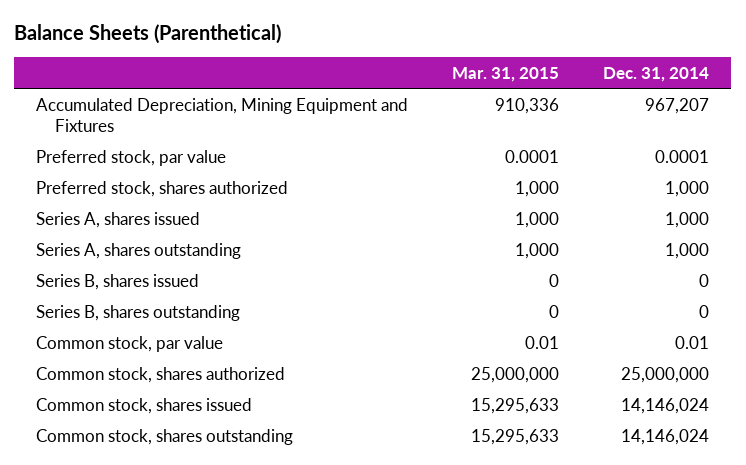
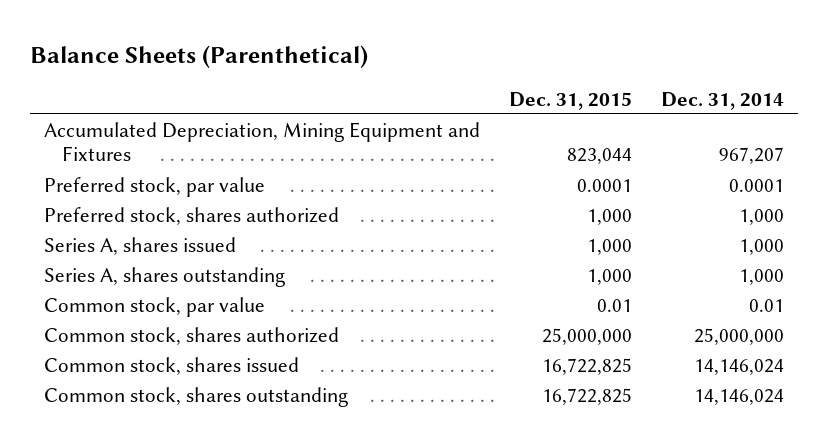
- | Mar. 31, 2015 | Dec. 31, 2014
+ | Dec. 31, 2015 | Dec. 31, 2014
- Series B, shares issued | 0 | 0
- Series B, shares outstanding | 0 | 0

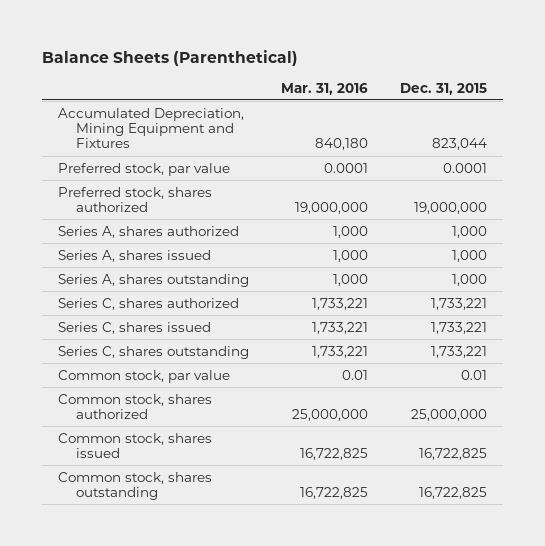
- | Dec. 31, 2015 | Dec. 31, 2014
+ | Mar. 31, 2016 | Dec. 31, 2015
- Preferred stock, shares authorized | 1,000 | 1,000
+ Preferred stock, shares authorized | 19,000,000 | 19,000,000
+ Series A, shares authorized | 1,000 | 1,000
+ Series C, shares authorized | 1,733,221 | 1,733,221
+ Series C, shares issued | 1,733,221 | 1,733,221
+ Series C, shares outstanding | 1,733,221 | 1,733,221

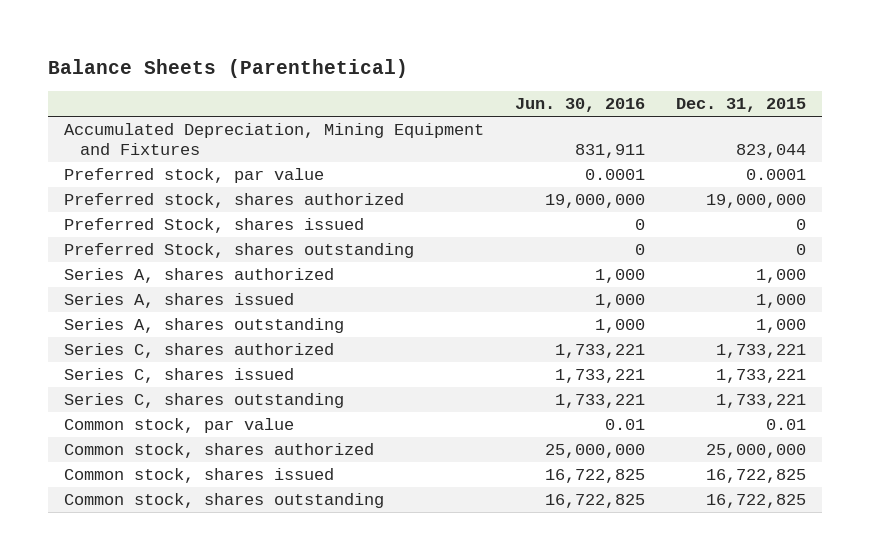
- | Mar. 31, 2016 | Dec. 31, 2015
+ | Jun. 30, 2016 | Dec. 31, 2015
+ Preferred Stock, shares issued | 0 | 0
+ Preferred Stock, shares outstanding | 0 | 0

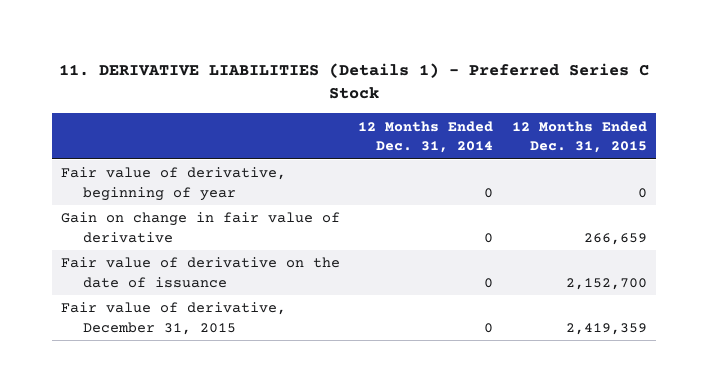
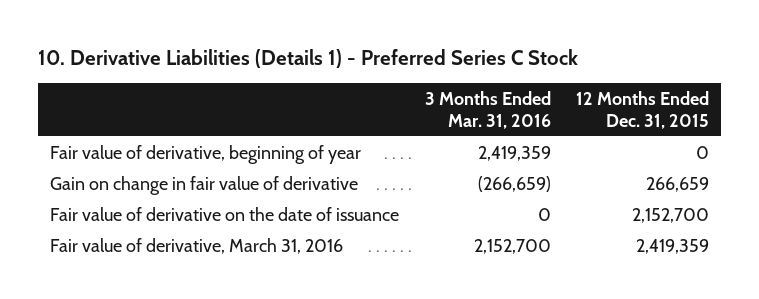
- 11. DERIVATIVE LIABILITIES (Details 1) - Preferred Series C Stock
+ 10. Derivative Liabilities (Details 1) - Preferred Series C Stock
- | 12 Months Ended Dec. 31, 2014 | 12 Months Ended Dec. 31, 2015
+ | 3 Months Ended Mar. 31, 2016 | 12 Months Ended Dec. 31, 2015
- Fair value of derivative, December 31, 2015 | 0 | 2,419,359
+ Fair value of derivative, March 31, 2016 | 2,152,700 | 2,419,359

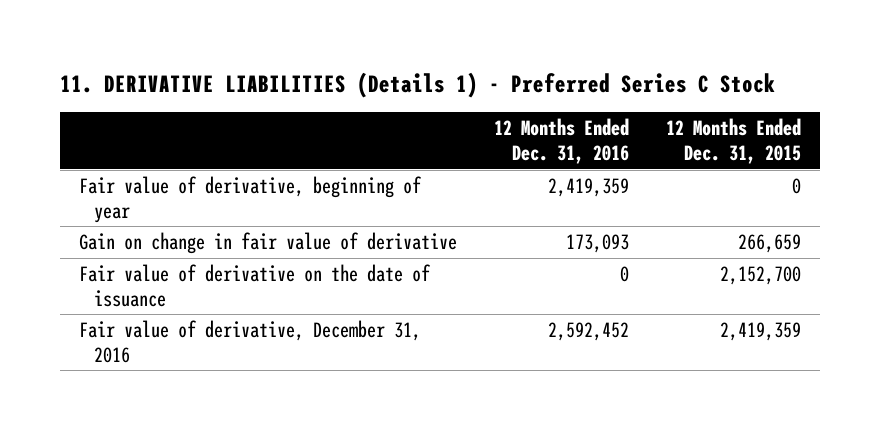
- 10. Derivative Liabilities (Details 1) - Preferred Series C Stock
+ 11. DERIVATIVE LIABILITIES (Details 1) - Preferred Series C Stock
- | 3 Months Ended Mar. 31, 2016 | 12 Months Ended Dec. 31, 2015
+ | 12 Months Ended Dec. 31, 2016 | 12 Months Ended Dec. 31, 2015
- Fair value of derivative, March 31, 2016 | 2,152,700 | 2,419,359
+ Fair value of derivative, December 31, 2016 | 2,592,452 | 2,419,359

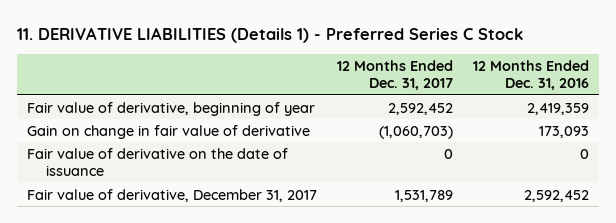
- | 12 Months Ended Dec. 31, 2016 | 12 Months Ended Dec. 31, 2015
+ | 12 Months Ended Dec. 31, 2017 | 12 Months Ended Dec. 31, 2016
- Fair value of derivative, December 31, 2016 | 2,592,452 | 2,419,359
+ Fair value of derivative, December 31, 2017 | 1,531,789 | 2,592,452

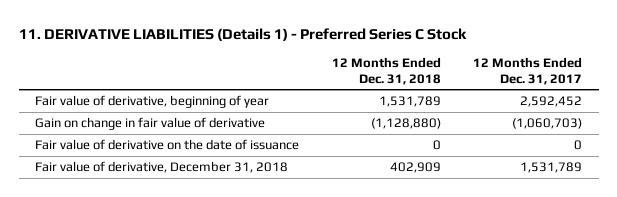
- | 12 Months Ended Dec. 31, 2017 | 12 Months Ended Dec. 31, 2016
+ | 12 Months Ended Dec. 31, 2018 | 12 Months Ended Dec. 31, 2017
- Fair value of derivative, December 31, 2017 | 1,531,789 | 2,592,452
+ Fair value of derivative, December 31, 2018 | 402,909 | 1,531,789

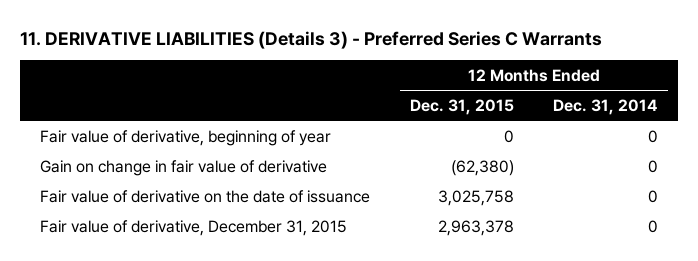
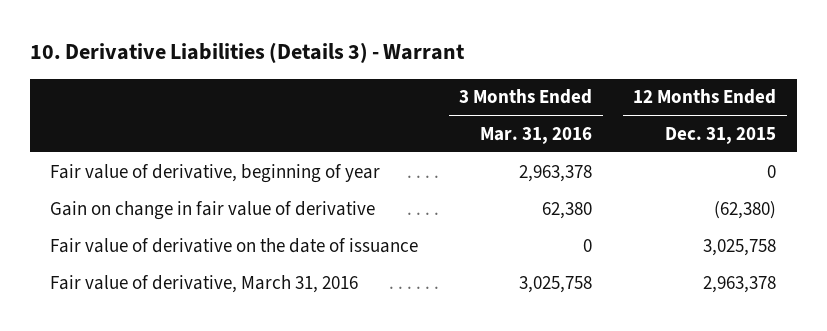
- 11. DERIVATIVE LIABILITIES (Details 3) - Preferred Series C Warrants
+ 10. Derivative Liabilities (Details 3) - Warrant
- | 12 Months Ended Dec. 31, 2015 | 12 Months Ended Dec. 31, 2014
+ | 3 Months Ended Mar. 31, 2016 | 12 Months Ended Dec. 31, 2015
- Fair value of derivative, December 31, 2015 | 2,963,378 | 0
+ Fair value of derivative, March 31, 2016 | 3,025,758 | 2,963,378

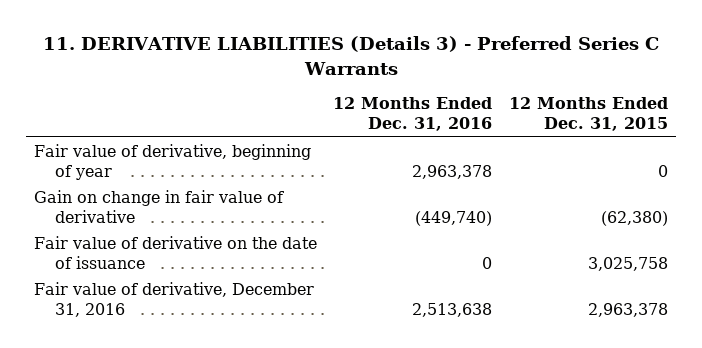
- 10. Derivative Liabilities (Details 3) - Warrant
+ 11. DERIVATIVE LIABILITIES (Details 3) - Preferred Series C Warrants
- | 3 Months Ended Mar. 31, 2016 | 12 Months Ended Dec. 31, 2015
+ | 12 Months Ended Dec. 31, 2016 | 12 Months Ended Dec. 31, 2015
- Fair value of derivative, March 31, 2016 | 3,025,758 | 2,963,378
+ Fair value of derivative, December 31, 2016 | 2,513,638 | 2,963,378

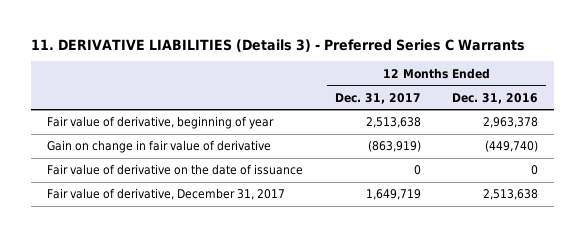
- | 12 Months Ended Dec. 31, 2016 | 12 Months Ended Dec. 31, 2015
+ | 12 Months Ended Dec. 31, 2017 | 12 Months Ended Dec. 31, 2016
- Fair value of derivative, December 31, 2016 | 2,513,638 | 2,963,378
+ Fair value of derivative, December 31, 2017 | 1,649,719 | 2,513,638

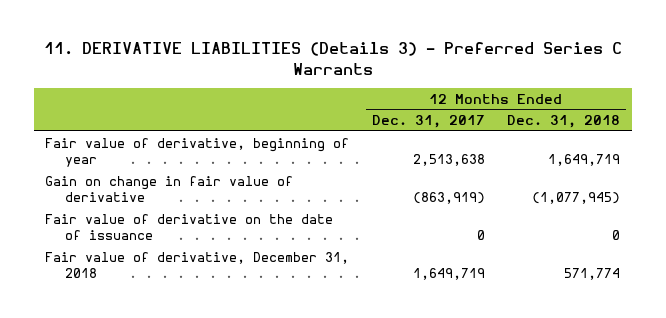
- | 12 Months Ended Dec. 31, 2017 | 12 Months Ended Dec. 31, 2016
+ | 12 Months Ended Dec. 31, 2017 | 12 Months Ended Dec. 31, 2018
- Fair value of derivative, December 31, 2017 | 1,649,719 | 2,513,638
+ Fair value of derivative, December 31, 2018 | 1,649,719 | 571,774

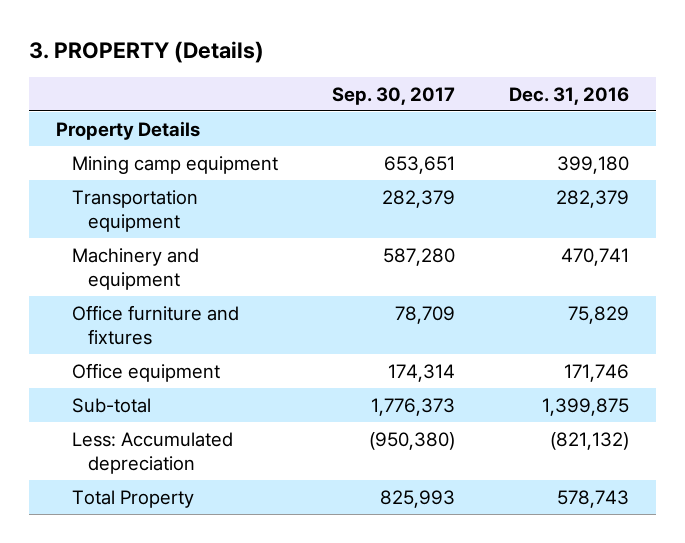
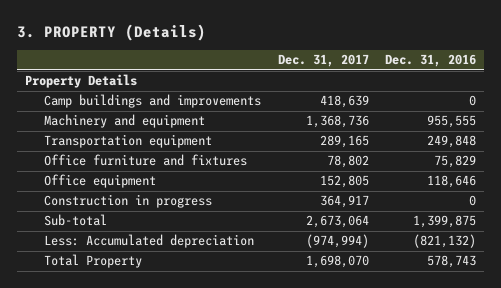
- | Sep. 30, 2017 | Dec. 31, 2016
+ | Dec. 31, 2017 | Dec. 31, 2016
- Mining camp equipment | 653,651 | 399,180
- Transportation equipment | 282,379 | 282,379
- Machinery and equipment | 587,280 | 470,741
+ Camp buildings and improvements | 418,639 | 0
+ Machinery and equipment | 1,368,736 | 955,555
+ Transportation equipment | 289,165 | 249,848
- Office equipment | 174,314 | 171,746
+ Office equipment | 152,805 | 118,646
+ Construction in progress | 364,917 | 0

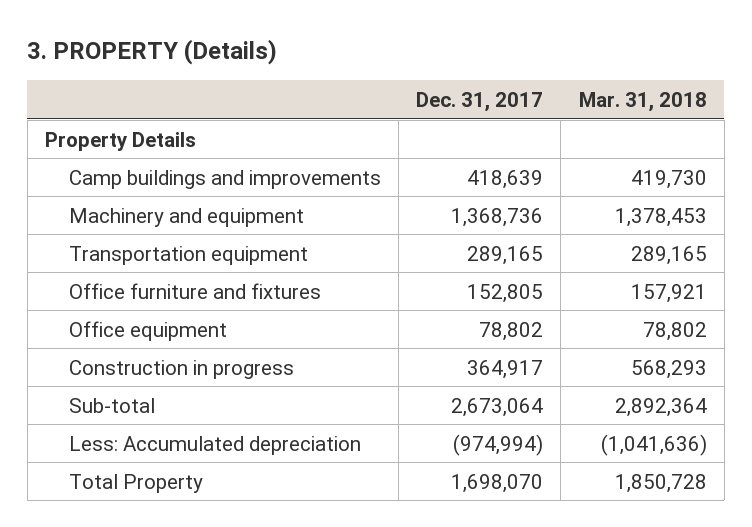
- | Dec. 31, 2017 | Dec. 31, 2016
+ | Dec. 31, 2017 | Mar. 31, 2018
- Office furniture and fixtures | 78,802 | 75,829
- Office equipment | 152,805 | 118,646
+ Office furniture and fixtures | 152,805 | 157,921
+ Office equipment | 78,802 | 78,802

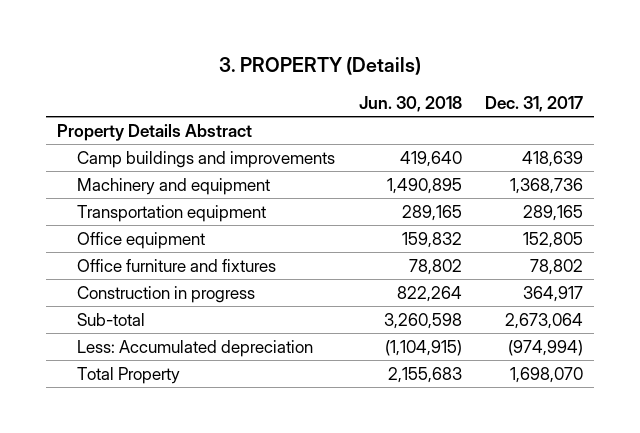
- | Dec. 31, 2017 | Mar. 31, 2018
+ | Jun. 30, 2018 | Dec. 31, 2017
- Property Details
+ Property Details Abstract
- Office furniture and fixtures | 152,805 | 157,921
- Office equipment | 78,802 | 78,802
+ Office equipment | 159,832 | 152,805
+ Office furniture and fixtures | 78,802 | 78,802

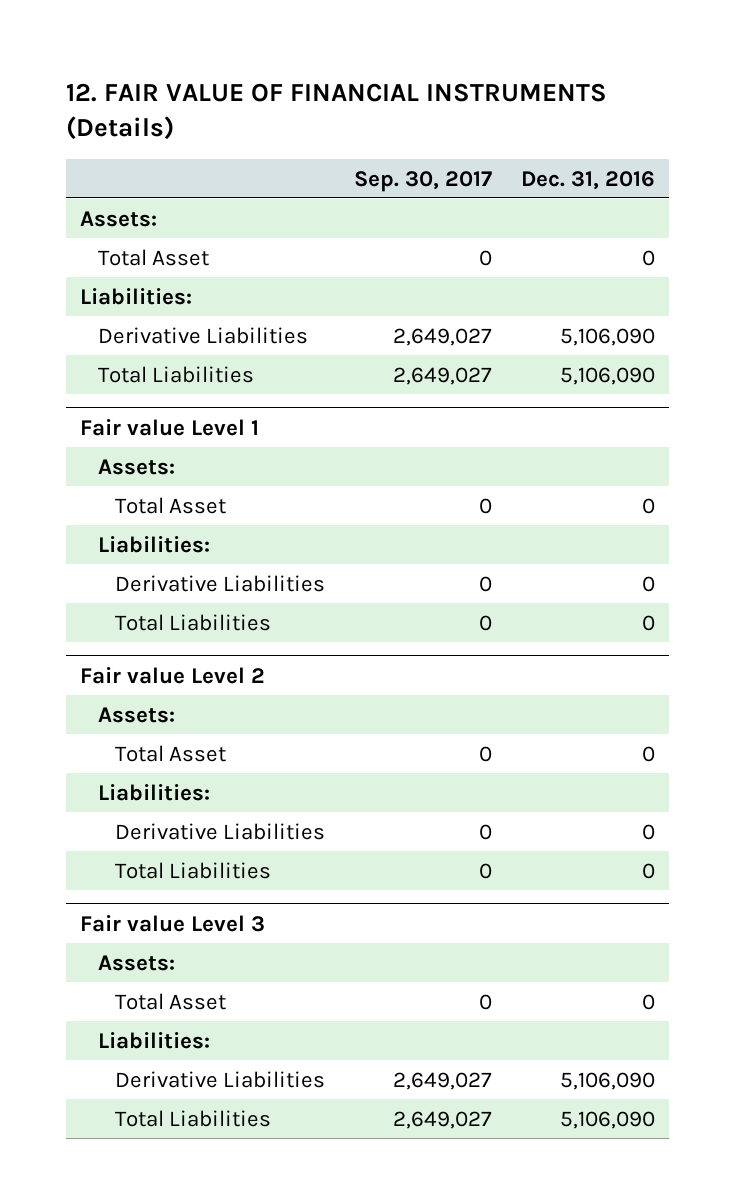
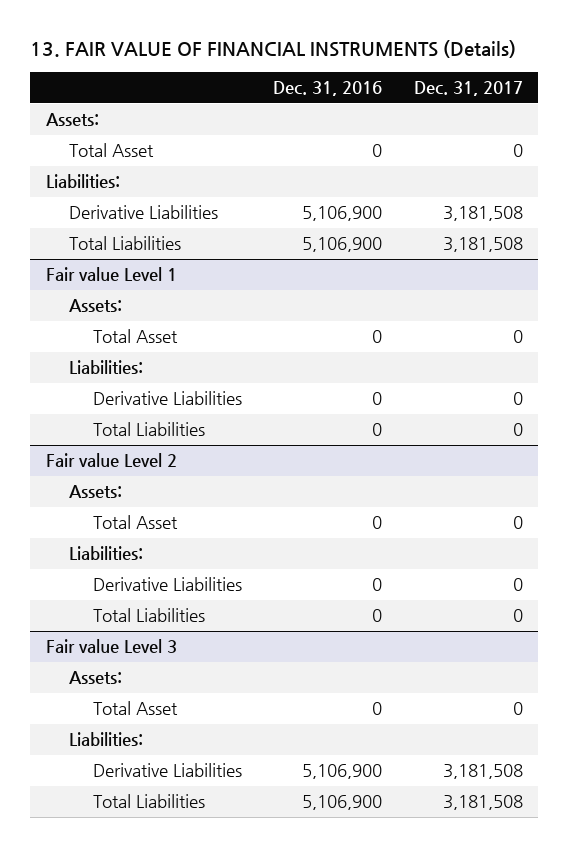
- 12. FAIR VALUE OF FINANCIAL INSTRUMENTS (Details)
+ 13. FAIR VALUE OF FINANCIAL INSTRUMENTS (Details)
- | Sep. 30, 2017 | Dec. 31, 2016
+ | Dec. 31, 2016 | Dec. 31, 2017
- Derivative Liabilities | 2,649,027 | 5,106,090
- Total Liabilities | 2,649,027 | 5,106,090
+ Derivative Liabilities | 5,106,900 | 3,181,508
+ Total Liabilities | 5,106,900 | 3,181,508
@ Fair value Level 3
- Derivative Liabilities | 2,649,027 | 5,106,090
- Total Liabilities | 2,649,027 | 5,106,090
+ Derivative Liabilities | 5,106,900 | 3,181,508
+ Total Liabilities | 5,106,900 | 3,181,508

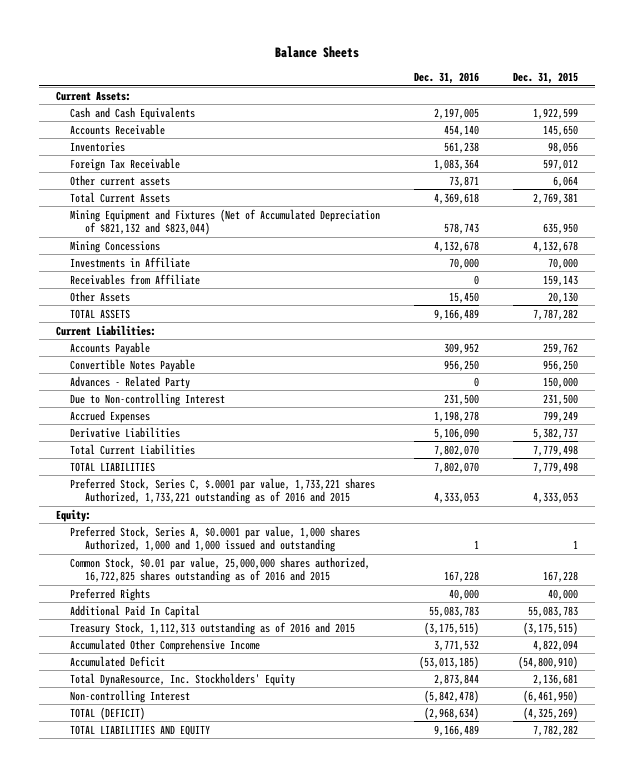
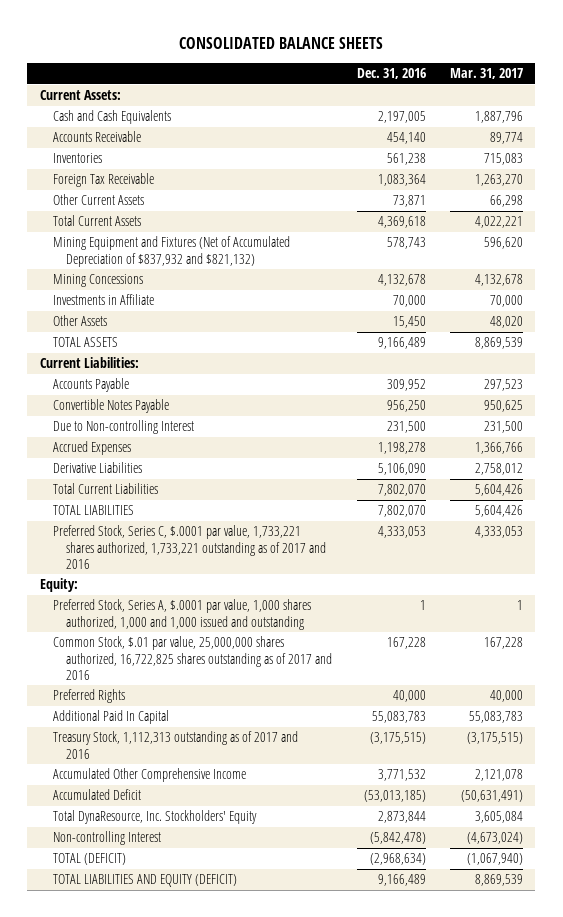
- Balance Sheets
+ CONSOLIDATED BALANCE SHEETS
- | Dec. 31, 2016 | Dec. 31, 2015
+ | Dec. 31, 2016 | Mar. 31, 2017
- Other current assets | 73,871 | 6,064
+ Other Current Assets | 73,871 | 66,298
- Mining Equipment and Fixtures (Net of Accumulated Depreciation of $821,132 and $823,044) | 578,743 | 635,950
+ Mining Equipment and Fixtures (Net of Accumulated Depreciation of $837,932 and $821,132) | 578,743 | 596,620
- Receivables from Affiliate | 0 | 159,143
- Advances - Related Party | 0 | 150,000
- Preferred Stock, Series C, $.0001 par value, 1,733,221 shares Authorized, 1,733,221 outstanding as of 2016 and 2015 | 4,333,053 | 4,333,053
+ Preferred Stock, Series C, $.0001 par value, 1,733,221 shares authorized, 1,733,221 outstanding as of 2017 and 2016 | 4,333,053 | 4,333,053
- Preferred Stock, Series A, $0.0001 par value, 1,000 shares Authorized, 1,000 and 1,000 issued and outstanding | 1 | 1
- Common Stock, $0.01 par value, 25,000,000 shares authorized, 16,722,825 shares outstanding as of 2016 and 2015 | 167,228 | 167,228
+ Preferred Stock, Series A, $.0001 par value, 1,000 shares authorized, 1,000 and 1,000 issued and outstanding | 1 | 1
+ Common Stock, $.01 par value, 25,000,000 shares authorized, 16,722,825 shares outstanding as of 2017 and 2016 | 167,228 | 167,228
- Treasury Stock, 1,112,313 outstanding as of 2016 and 2015 | (3,175,515) | (3,175,515)
+ Treasury Stock, 1,112,313 outstanding as of 2017 and 2016 | (3,175,515) | (3,175,515)
- TOTAL LIABILITIES AND EQUITY | 9,166,489 | 7,782,282
+ TOTAL LIABILITIES AND EQUITY (DEFICIT) | 9,166,489 | 8,869,539

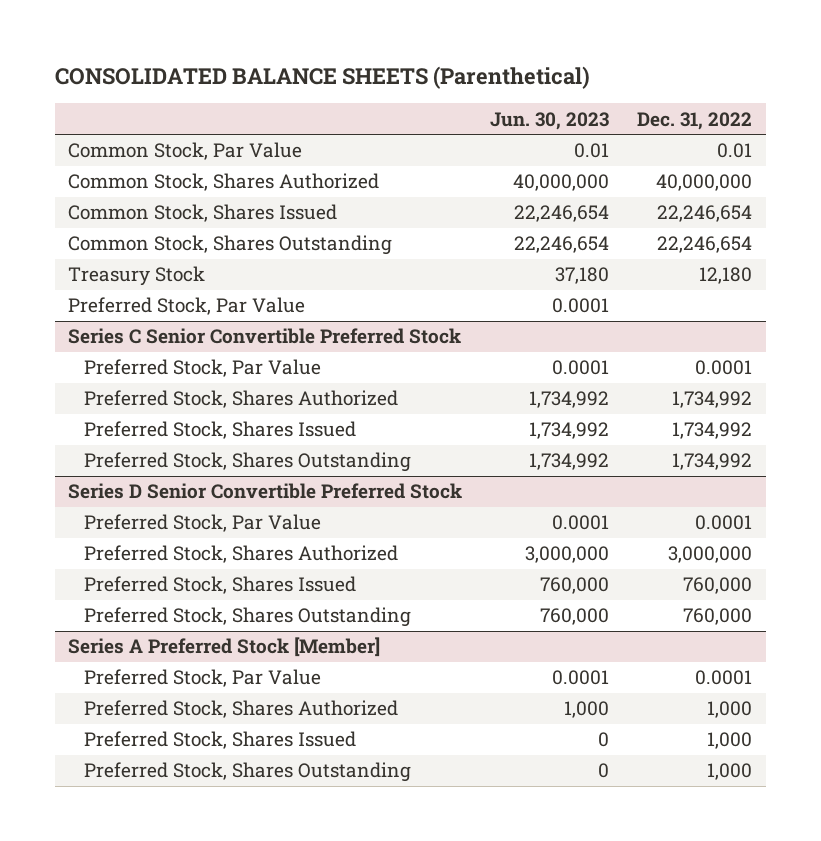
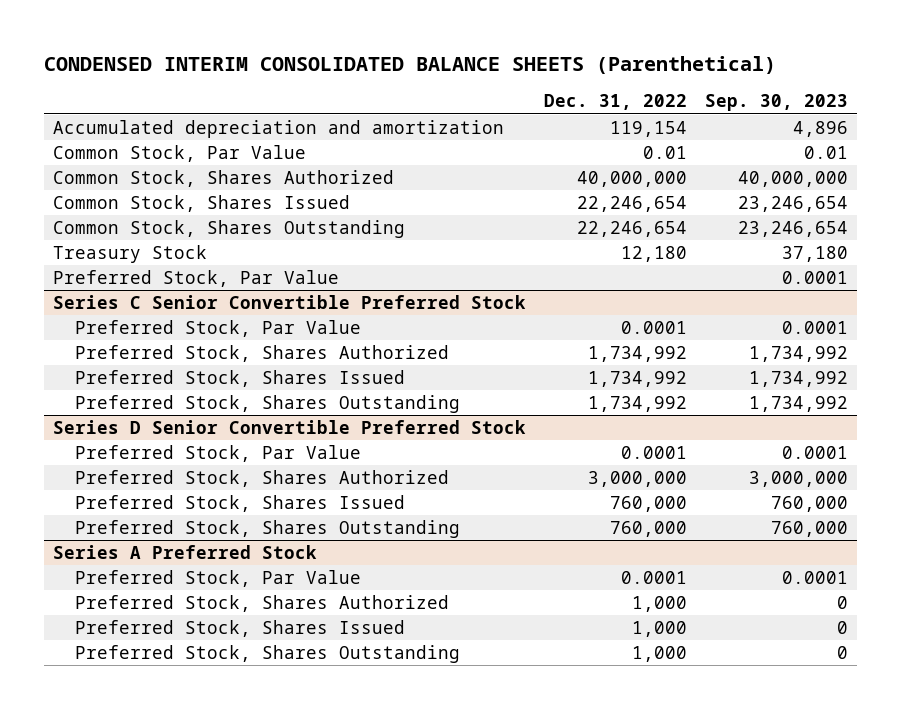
- CONSOLIDATED BALANCE SHEETS (Parenthetical)
+ CONDENSED INTERIM CONSOLIDATED BALANCE SHEETS (Parenthetical)
- | Jun. 30, 2023 | Dec. 31, 2022
+ | Dec. 31, 2022 | Sep. 30, 2023
+ Accumulated depreciation and amortization | 119,154 | 4,896
- Series A Preferred Stock [Member]
+ Series A Preferred Stock

